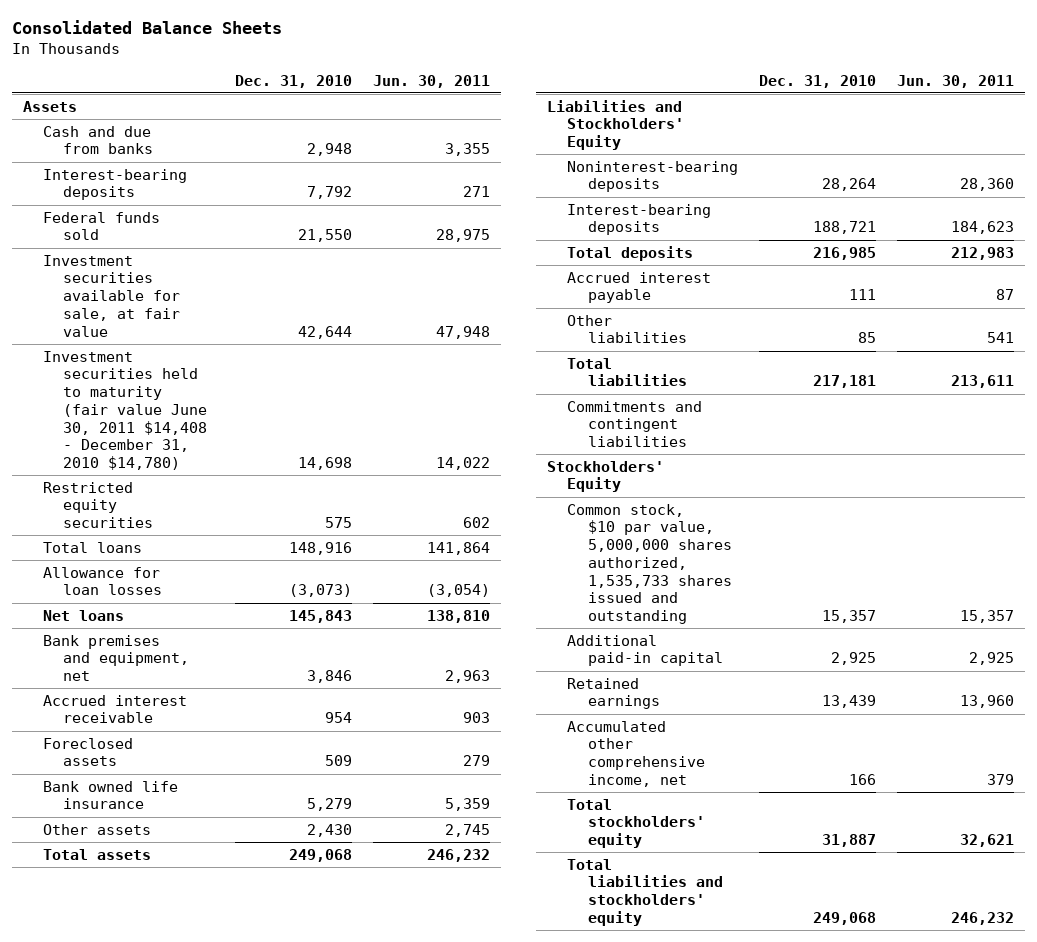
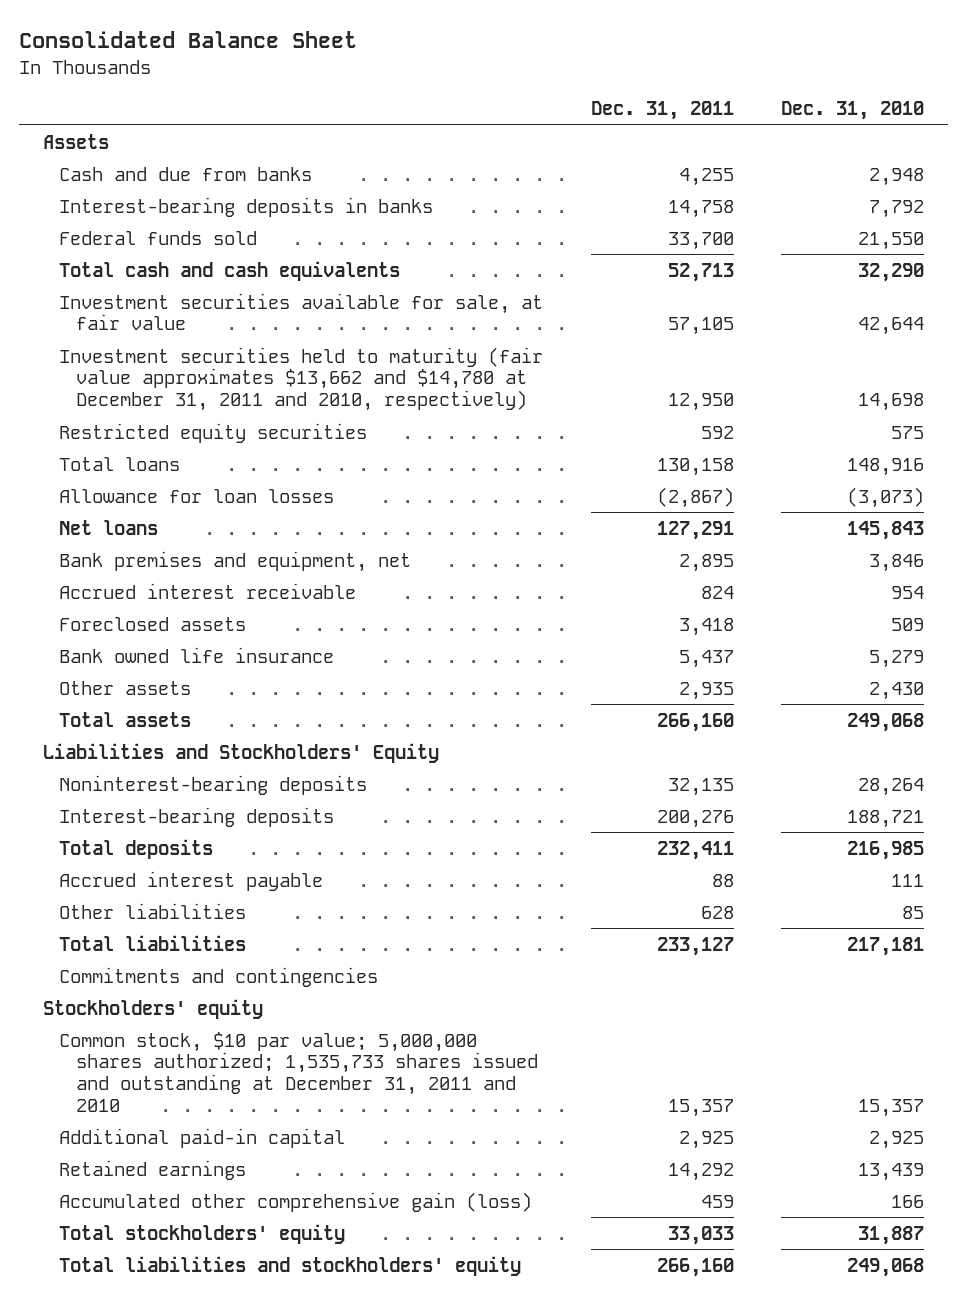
- Consolidated Balance Sheets
+ Consolidated Balance Sheet
- | Dec. 31, 2010 | Jun. 30, 2011
+ | Dec. 31, 2011 | Dec. 31, 2010
- Interest-bearing deposits | 7,792 | 271
+ Interest-bearing deposits in banks | 14,758 | 7,792
+ Total cash and cash equivalents | 52,713 | 32,290
- Investment securities held to maturity (fair value June 30, 2011 $14,408 - December 31, 2010 $14,780) | 14,698 | 14,022
+ Investment securities held to maturity (fair value approximates $13,662 and $14,780 at December 31, 2011 and 2010, respectively) | 12,950 | 14,698
- Commitments and contingent liabilities
- Stockholders' Equity
- Common stock, $10 par value, 5,000,000 shares authorized, 1,535,733 shares issued and outstanding | 15,357 | 15,357
+ Commitments and contingencies
+ Stockholders' equity
+ Common stock, $10 par value; 5,000,000 shares authorized; 1,535,733 shares issued and outstanding at December 31, 2011 and 2010 | 15,357 | 15,357
- Accumulated other comprehensive income, net | 166 | 379
+ Accumulated other comprehensive gain (loss) | 459 | 166

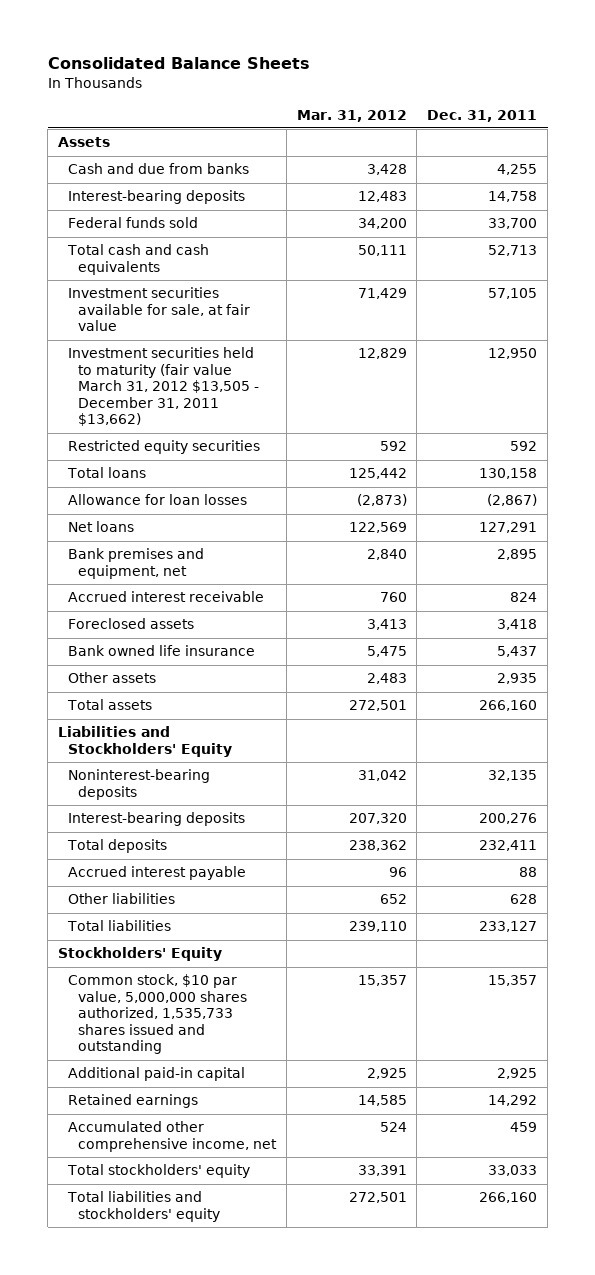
- Consolidated Balance Sheet
+ Consolidated Balance Sheets
- | Dec. 31, 2011 | Dec. 31, 2010
+ | Mar. 31, 2012 | Dec. 31, 2011
- Interest-bearing deposits in banks | 14,758 | 7,792
+ Interest-bearing deposits | 12,483 | 14,758
- Investment securities held to maturity (fair value approximates $13,662 and $14,780 at December 31, 2011 and 2010, respectively) | 12,950 | 14,698
+ Investment securities held to maturity (fair value March 31, 2012 $13,505 - December 31, 2011 $13,662) | 12,829 | 12,950
- Commitments and contingencies
- Stockholders' equity
- Common stock, $10 par value; 5,000,000 shares authorized; 1,535,733 shares issued and outstanding at December 31, 2011 and 2010 | 15,357 | 15,357
+ Stockholders' Equity
+ Common stock, $10 par value, 5,000,000 shares authorized, 1,535,733 shares issued and outstanding | 15,357 | 15,357
- Accumulated other comprehensive gain (loss) | 459 | 166
+ Accumulated other comprehensive income, net | 524 | 459

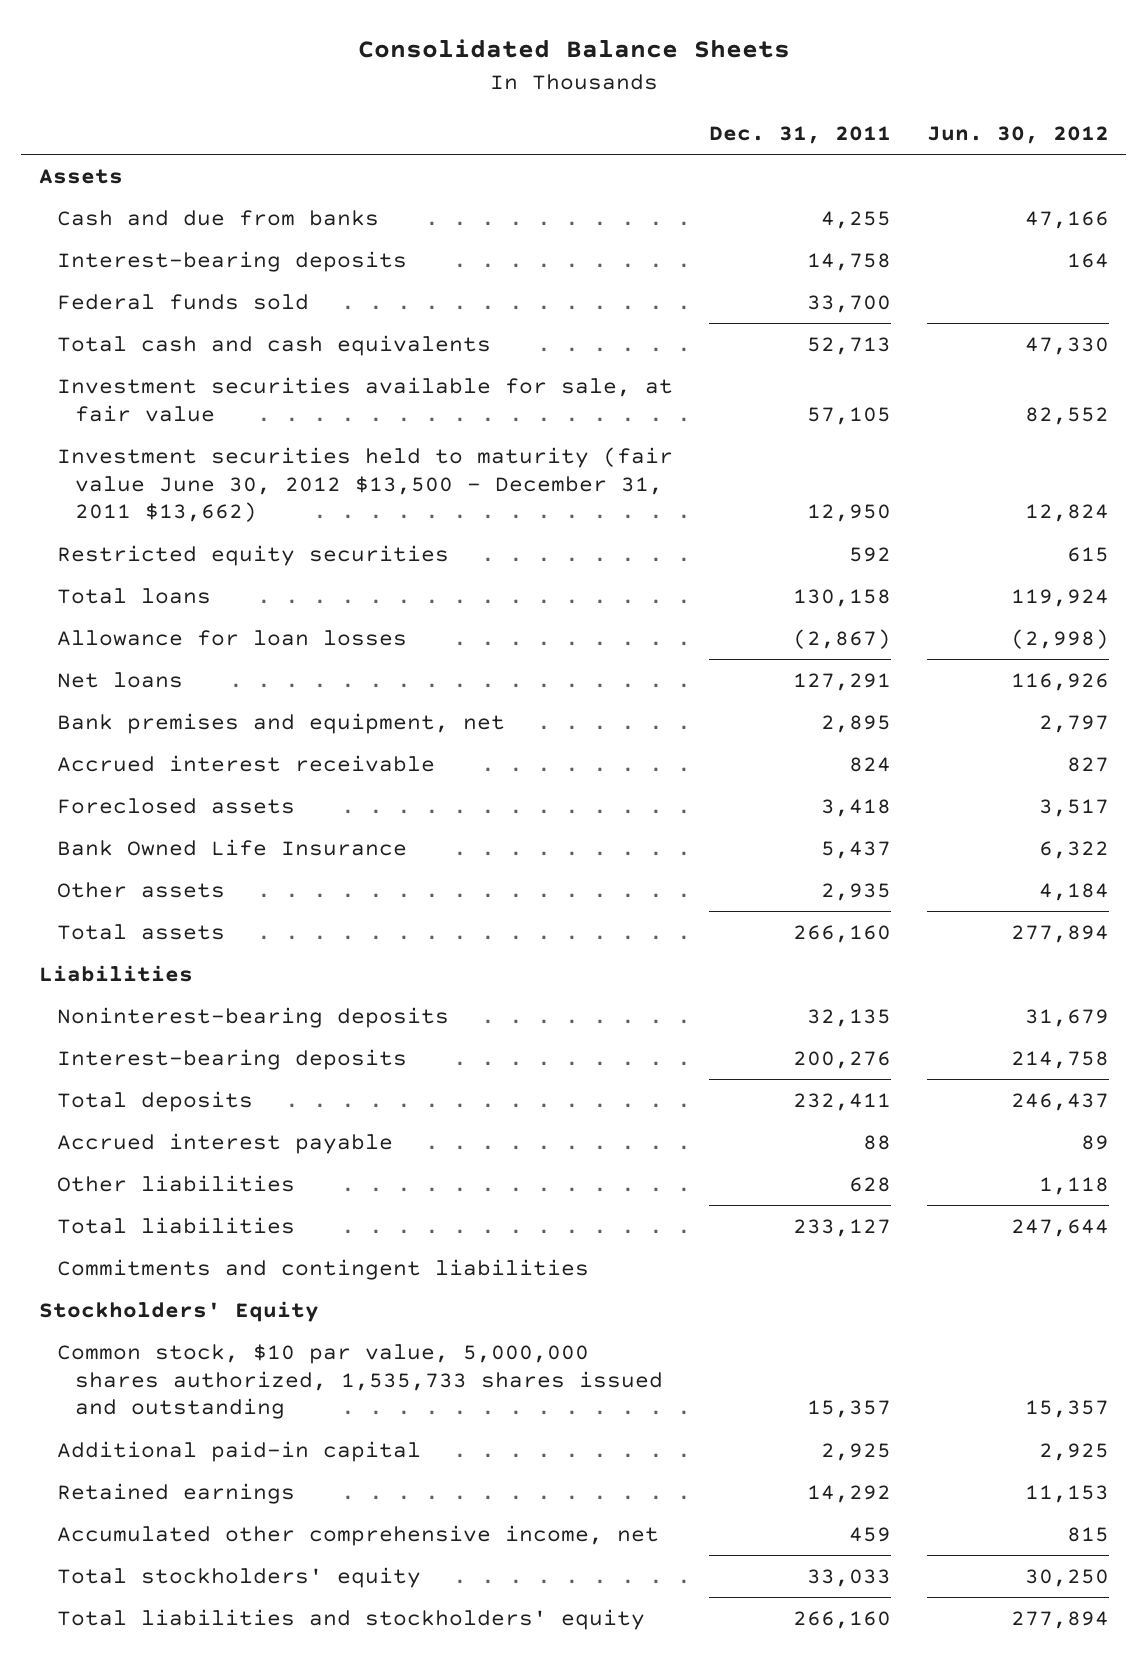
- | Mar. 31, 2012 | Dec. 31, 2011
+ | Dec. 31, 2011 | Jun. 30, 2012
- Investment securities held to maturity (fair value March 31, 2012 $13,505 - December 31, 2011 $13,662) | 12,829 | 12,950
+ Investment securities held to maturity (fair value June 30, 2012 $13,500 - December 31, 2011 $13,662) | 12,950 | 12,824
- Bank owned life insurance | 5,475 | 5,437
+ Bank Owned Life Insurance | 5,437 | 6,322
- Liabilities and Stockholders' Equity
+ Liabilities
+ Commitments and contingent liabilities

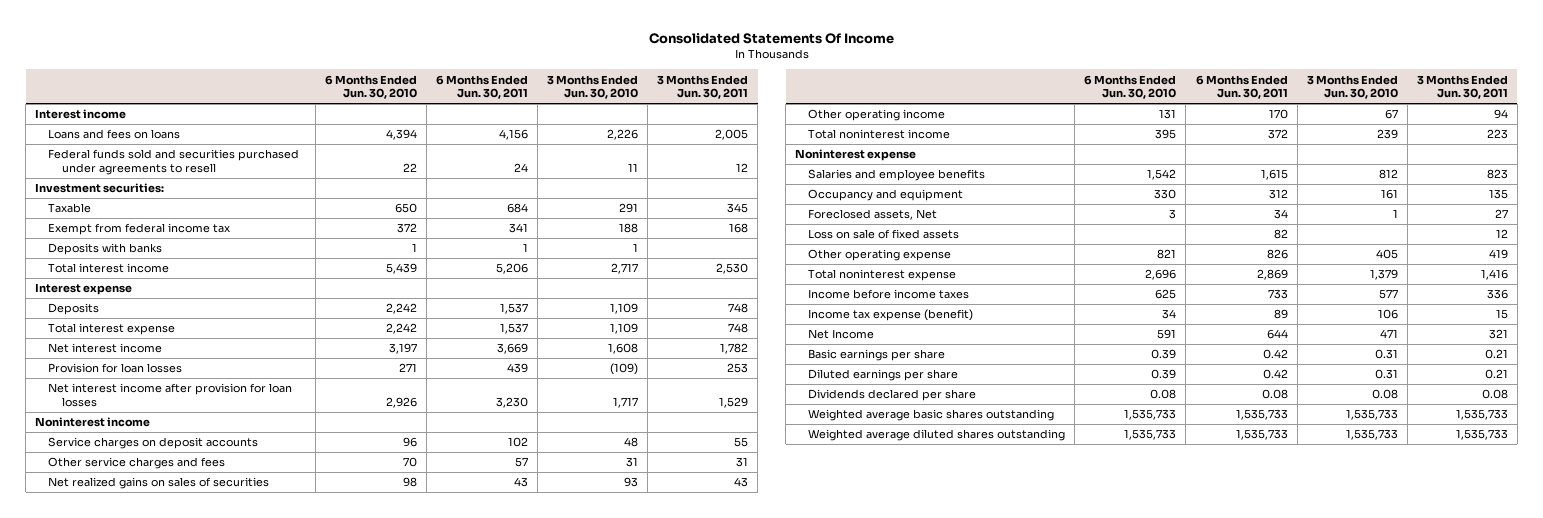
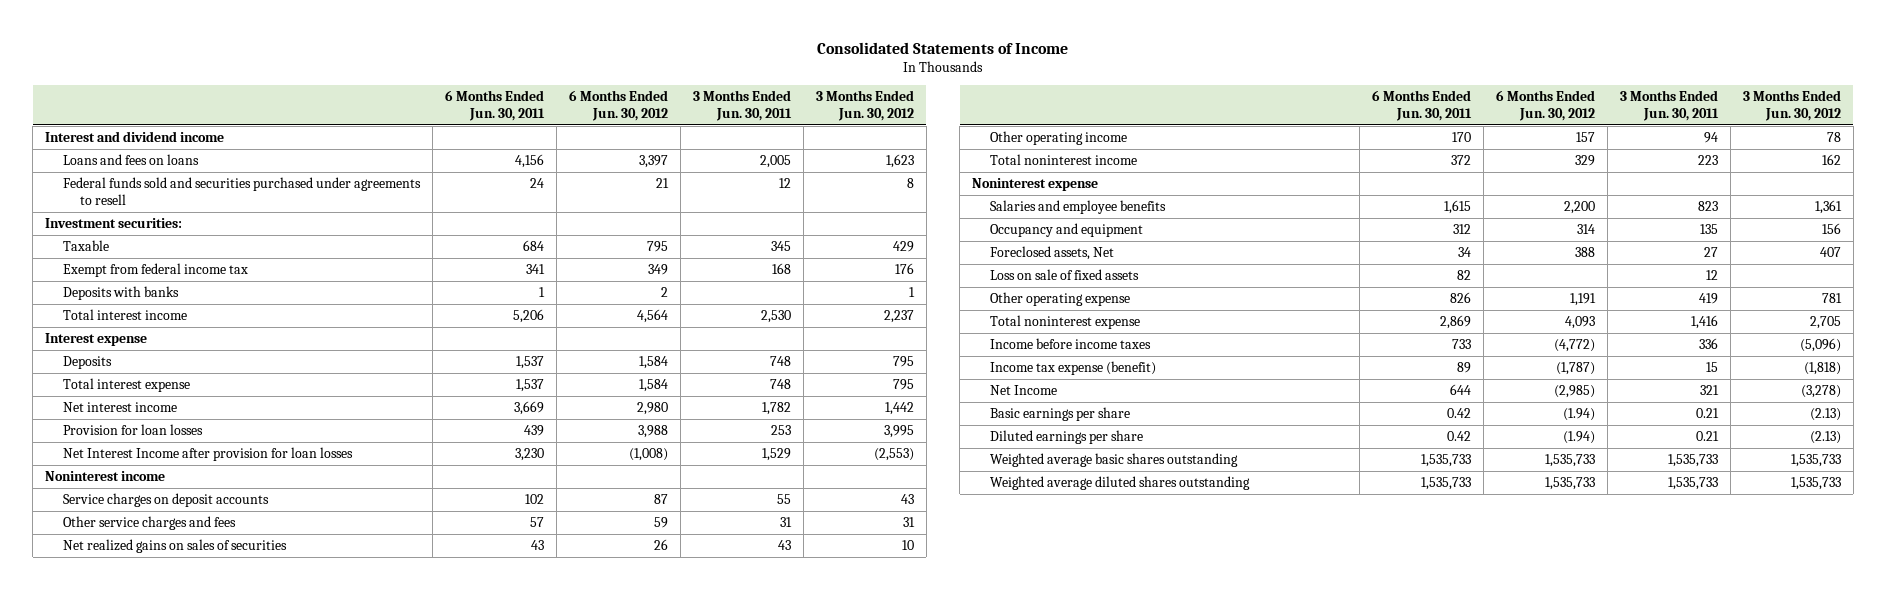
- Consolidated Statements Of Income
+ Consolidated Statements of Income
- | 6 Months Ended Jun. 30, 2010 | 6 Months Ended Jun. 30, 2011 | 3 Months Ended Jun. 30, 2010 | 3 Months Ended Jun. 30, 2011
+ | 6 Months Ended Jun. 30, 2011 | 6 Months Ended Jun. 30, 2012 | 3 Months Ended Jun. 30, 2011 | 3 Months Ended Jun. 30, 2012
- Interest income
+ Interest and dividend income
- Net interest income after provision for loan losses | 2,926 | 3,230 | 1,717 | 1,529
+ Net Interest Income after provision for loan losses | 3,230 | (1,008) | 1,529 | (2,553)
- Dividends declared per share | 0.08 | 0.08 | 0.08 | 0.08

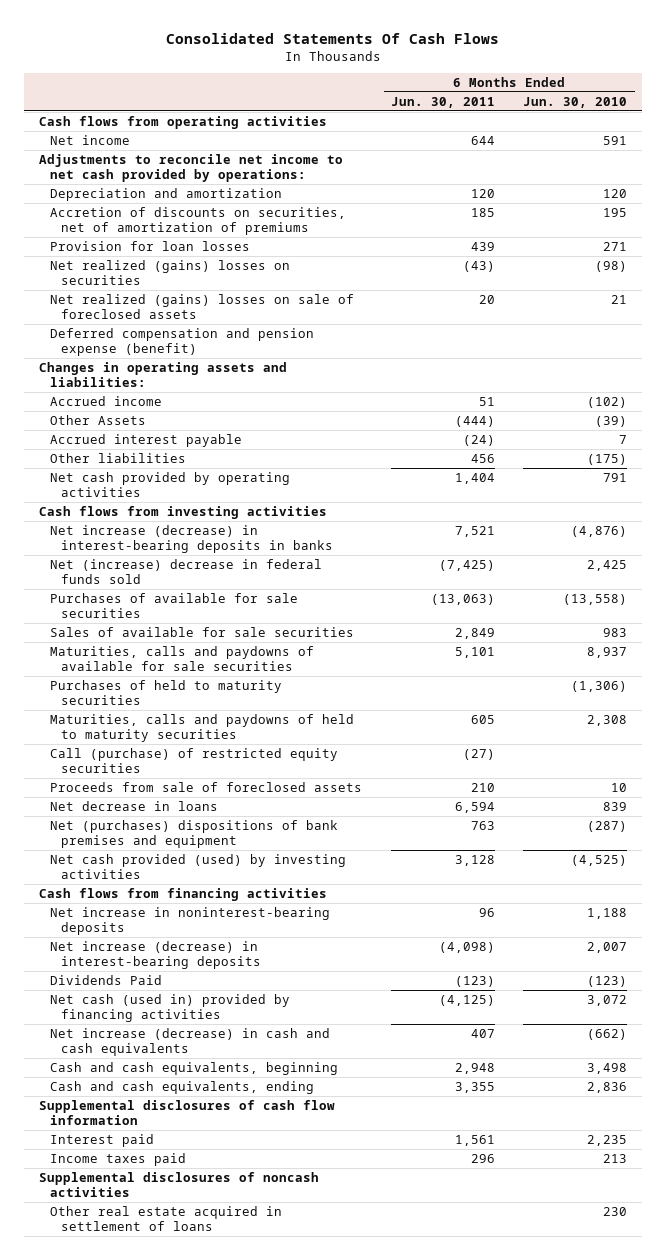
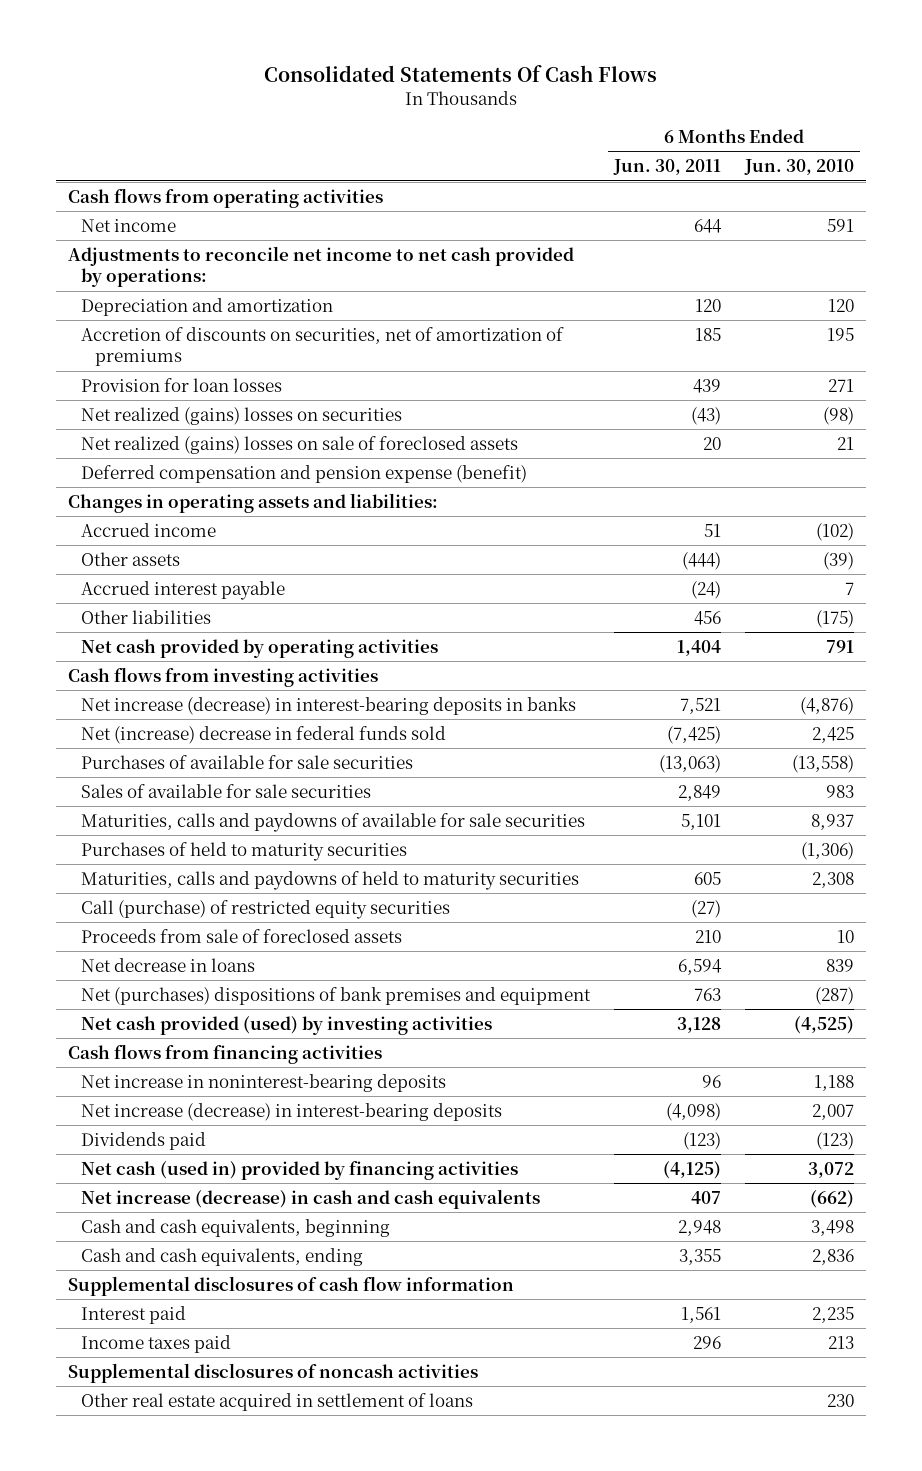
- Other Assets | (444) | (39)
+ Other assets | (444) | (39)
- Dividends Paid | (123) | (123)
+ Dividends paid | (123) | (123)

